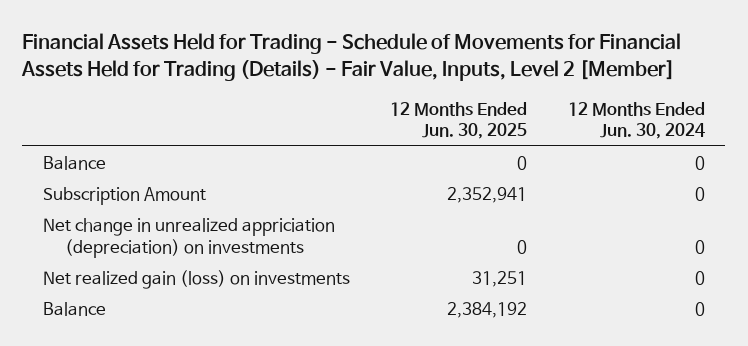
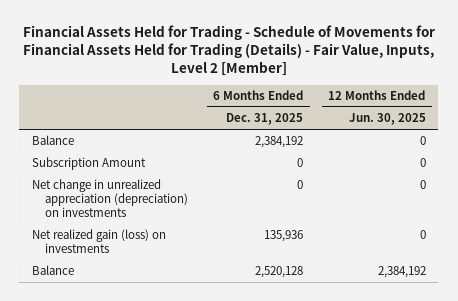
- | 12 Months Ended Jun. 30, 2025 | 12 Months Ended Jun. 30, 2024
+ | 6 Months Ended Dec. 31, 2025 | 12 Months Ended Jun. 30, 2025
- Subscription Amount | 2,352,941 | 0
- Net change in unrealized appriciation (depreciation) on investments | 0 | 0
- Net realized gain (loss) on investments | 31,251 | 0
+ Subscription Amount | 0 | 0
+ Net change in unrealized appreciation (depreciation) on investments | 0 | 0
+ Net realized gain (loss) on investments | 135,936 | 0

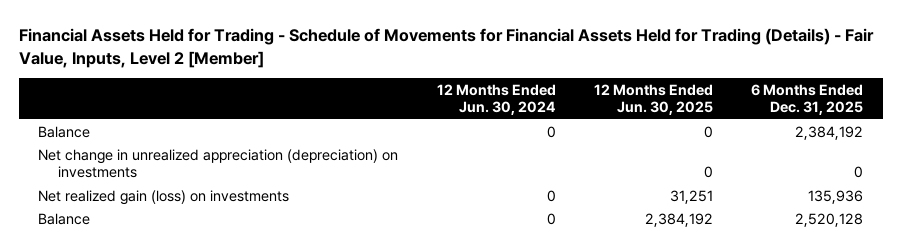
- | 6 Months Ended Dec. 31, 2025 | 12 Months Ended Jun. 30, 2025
+ | 12 Months Ended Jun. 30, 2024 | 12 Months Ended Jun. 30, 2025 | 6 Months Ended Dec. 31, 2025
- Subscription Amount | 0 | 0
- Net realized gain (loss) on investments | 135,936 | 0
+ Net realized gain (loss) on investments | 0 | 31,251 | 135,936

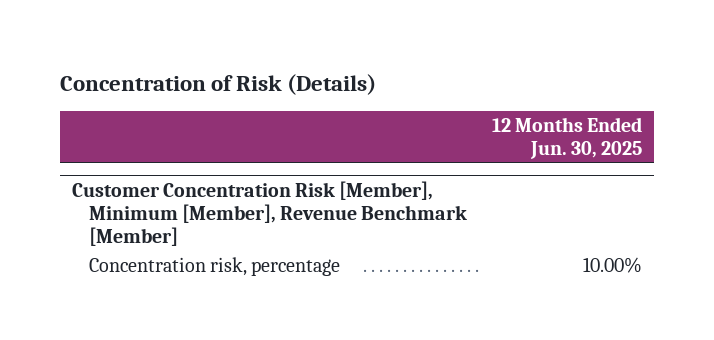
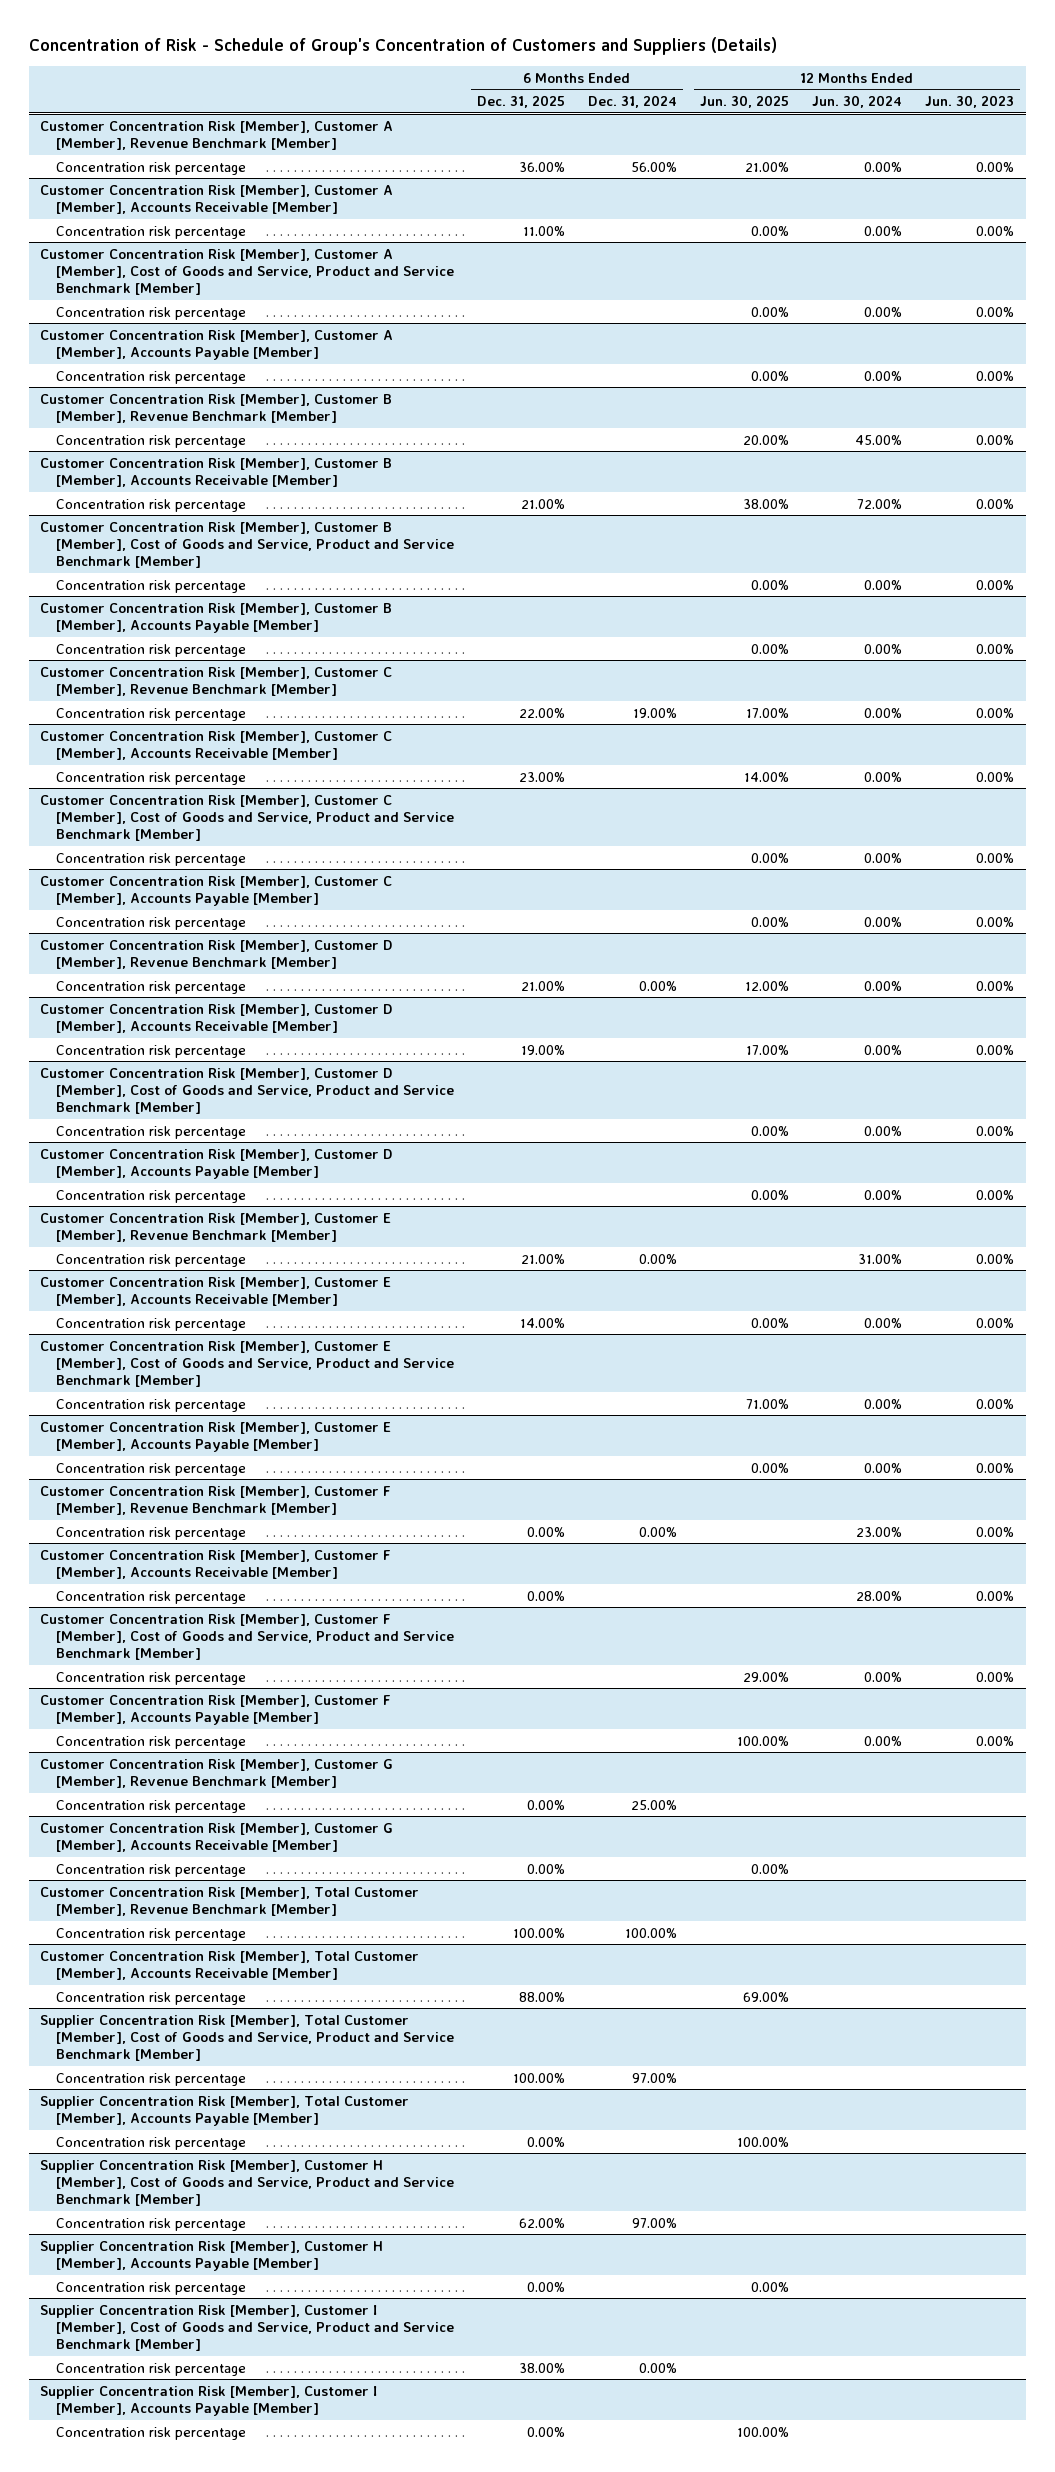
- Concentration of Risk (Details)
+ Concentration of Risk - Schedule of Group's Concentration of Customers and Suppliers (Details)
- | 12 Months Ended Jun. 30, 2025
+ | 6 Months Ended Dec. 31, 2025 | 6 Months Ended Dec. 31, 2024 | 12 Months Ended Jun. 30, 2025 | 12 Months Ended Jun. 30, 2024 | 12 Months Ended Jun. 30, 2023
- Customer Concentration Risk [Member], Minimum [Member], Revenue Benchmark [Member]
- Concentration risk, percentage | 10.00%
+ Customer Concentration Risk [Member], Customer A [Member], Revenue Benchmark [Member]
+ Concentration risk percentage | 36.00% | 56.00% | 21.00% | 0.00% | 0.00%
+ Customer Concentration Risk [Member], Customer A [Member], Accounts Receivable [Member]
+ Concentration risk percentage | 11.00% | | 0.00% | 0.00% | 0.00%
+ Customer Concentration Risk [Member], Customer A [Member], Cost of Goods and Service, Product and Service Benchmark [Member]
+ Concentration risk percentage | | | 0.00% | 0.00% | 0.00%
+ Customer Concentration Risk [Member], Customer A [Member], Accounts Payable [Member]
+ Concentration risk percentage | | | 0.00% | 0.00% | 0.00%
+ Customer Concentration Risk [Member], Customer B [Member], Revenue Benchmark [Member]
+ Concentration risk percentage | | | 20.00% | 45.00% | 0.00%
+ Customer Concentration Risk [Member], Customer B [Member], Accounts Receivable [Member]
+ Concentration risk percentage | 21.00% | | 38.00% | 72.00% | 0.00%
+ Customer Concentration Risk [Member], Customer B [Member], Cost of Goods and Service, Product and Service Benchmark [Member]
+ Concentration risk percentage | | | 0.00% | 0.00% | 0.00%
+ Customer Concentration Risk [Member], Customer B [Member], Accounts Payable [Member]
+ Concentration risk percentage | | | 0.00% | 0.00% | 0.00%
+ Customer Concentration Risk [Member], Customer C [Member], Revenue Benchmark [Member]
+ Concentration risk percentage | 22.00% | 19.00% | 17.00% | 0.00% | 0.00%
+ Customer Concentration Risk [Member], Customer C [Member], Accounts Receivable [Member]
+ Concentration risk percentage | 23.00% | | 14.00% | 0.00% | 0.00%
+ Customer Concentration Risk [Member], Customer C [Member], Cost of Goods and Service, Product and Service Benchmark [Member]
+ Concentration risk percentage | | | 0.00% | 0.00% | 0.00%
+ Customer Concentration Risk [Member], Customer C [Member], Accounts Payable [Member]
+ Concentration risk percentage | | | 0.00% | 0.00% | 0.00%
+ Customer Concentration Risk [Member], Customer D [Member], Revenue Benchmark [Member]
+ Concentration risk percentage | 21.00% | 0.00% | 12.00% | 0.00% | 0.00%
+ Customer Concentration Risk [Member], Customer D [Member], Accounts Receivable [Member]
+ Concentration risk percentage | 19.00% | | 17.00% | 0.00% | 0.00%
+ Customer Concentration Risk [Member], Customer D [Member], Cost of Goods and Service, Product and Service Benchmark [Member]
+ Concentration risk percentage | | | 0.00% | 0.00% | 0.00%
+ Customer Concentration Risk [Member], Customer D [Member], Accounts Payable [Member]
+ Concentration risk percentage | | | 0.00% | 0.00% | 0.00%
+ Customer Concentration Risk [Member], Customer E [Member], Revenue Benchmark [Member]
+ Concentration risk percentage | 21.00% | 0.00% | | 31.00% | 0.00%
+ Customer Concentration Risk [Member], Customer E [Member], Accounts Receivable [Member]
+ Concentration risk percentage | 14.00% | | 0.00% | 0.00% | 0.00%
+ Customer Concentration Risk [Member], Customer E [Member], Cost of Goods and Service, Product and Service Benchmark [Member]
+ Concentration risk percentage | | | 71.00% | 0.00% | 0.00%
+ Customer Concentration Risk [Member], Customer E [Member], Accounts Payable [Member]
+ Concentration risk percentage | | | 0.00% | 0.00% | 0.00%
+ Customer Concentration Risk [Member], Customer F [Member], Revenue Benchmark [Member]
+ Concentration risk percentage | 0.00% | 0.00% | | 23.00% | 0.00%
+ Customer Concentration Risk [Member], Customer F [Member], Accounts Receivable [Member]
+ Concentration risk percentage | 0.00% | | | 28.00% | 0.00%
+ Customer Concentration Risk [Member], Customer F [Member], Cost of Goods and Service, Product and Service Benchmark [Member]
+ Concentration risk percentage | | | 29.00% | 0.00% | 0.00%
+ Customer Concentration Risk [Member], Customer F [Member], Accounts Payable [Member]
+ Concentration risk percentage | | | 100.00% | 0.00% | 0.00%
+ Customer Concentration Risk [Member], Customer G [Member], Revenue Benchmark [Member]
+ Concentration risk percentage | 0.00% | 25.00% | | |
+ Customer Concentration Risk [Member], Customer G [Member], Accounts Receivable [Member]
+ Concentration risk percentage | 0.00% | | 0.00% | |
+ Customer Concentration Risk [Member], Total Customer [Member], Revenue Benchmark [Member]
+ Concentration risk percentage | 100.00% | 100.00% | | |
+ Customer Concentration Risk [Member], Total Customer [Member], Accounts Receivable [Member]
+ Concentration risk percentage | 88.00% | | 69.00% | |
+ Supplier Concentration Risk [Member], Total Customer [Member], Cost of Goods and Service, Product and Service Benchmark [Member]
+ Concentration risk percentage | 100.00% | 97.00% | | |
+ Supplier Concentration Risk [Member], Total Customer [Member], Accounts Payable [Member]
+ Concentration risk percentage | 0.00% | | 100.00% | |
+ Supplier Concentration Risk [Member], Customer H [Member], Cost of Goods and Service, Product and Service Benchmark [Member]
+ Concentration risk percentage | 62.00% | 97.00% | | |
+ Supplier Concentration Risk [Member], Customer H [Member], Accounts Payable [Member]
+ Concentration risk percentage | 0.00% | | 0.00% | |
+ Supplier Concentration Risk [Member], Customer I [Member], Cost of Goods and Service, Product and Service Benchmark [Member]
+ Concentration risk percentage | 38.00% | 0.00% | | |
+ Supplier Concentration Risk [Member], Customer I [Member], Accounts Payable [Member]
+ Concentration risk percentage | 0.00% | | 100.00% | |

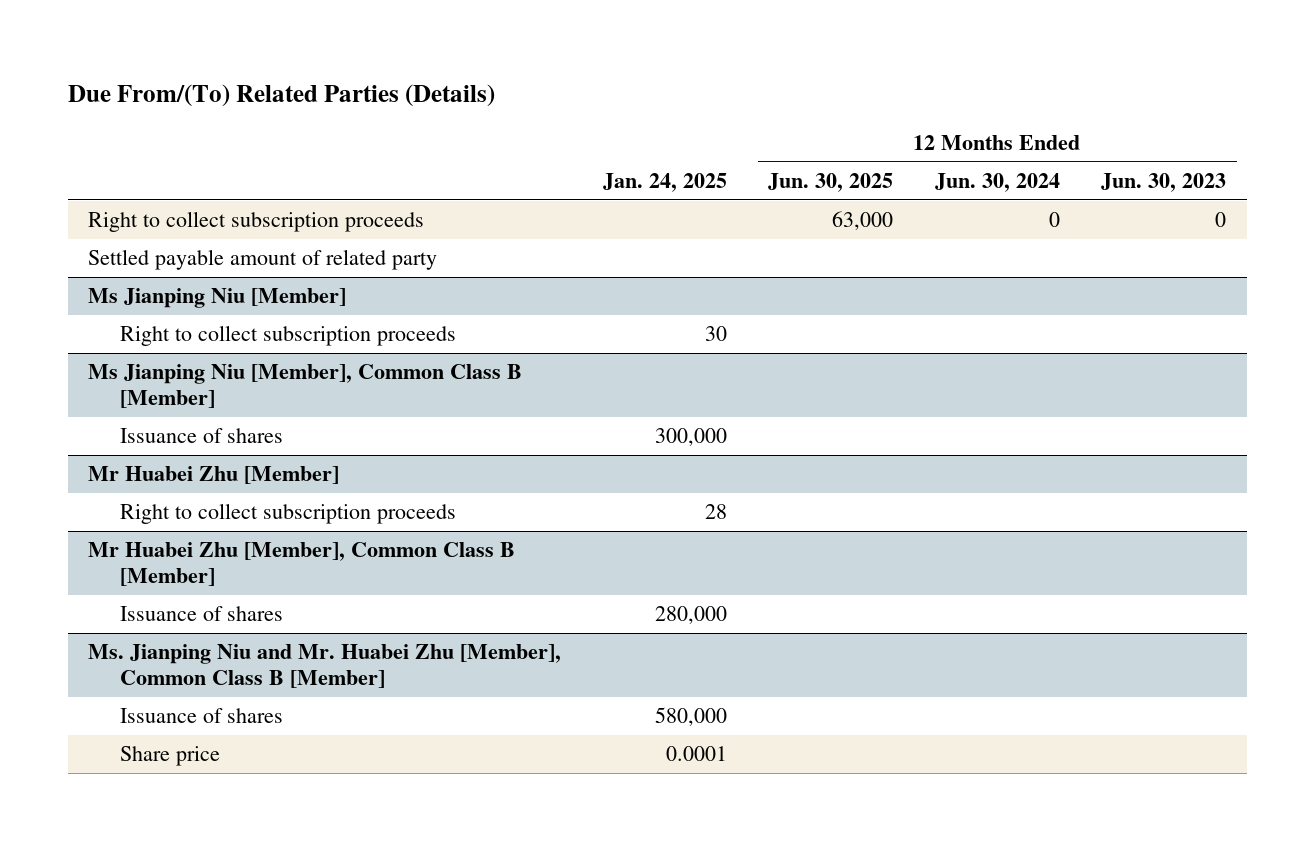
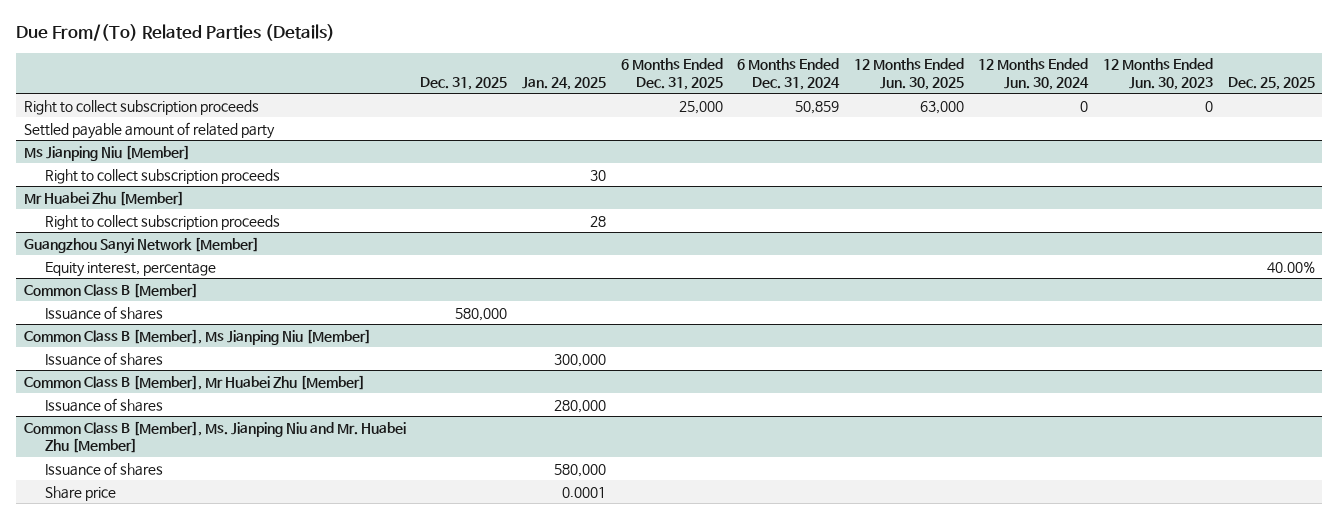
- | Jan. 24, 2025 | 12 Months Ended Jun. 30, 2025 | 12 Months Ended Jun. 30, 2024 | 12 Months Ended Jun. 30, 2023
+ | Dec. 31, 2025 | Jan. 24, 2025 | 6 Months Ended Dec. 31, 2025 | 6 Months Ended Dec. 31, 2024 | 12 Months Ended Jun. 30, 2025 | 12 Months Ended Jun. 30, 2024 | 12 Months Ended Jun. 30, 2023 | Dec. 25, 2025
- Ms Jianping Niu [Member], Common Class B [Member]
- Issuance of shares | 300,000 | | |
- Mr Huabei Zhu [Member], Common Class B [Member]
+ Guangzhou Sanyi Network [Member]
+ Equity interest, percentage | | | | | | | | 40.00%
+ Common Class B [Member]
+ Issuance of shares | 580,000 | | | | | | |
+ Common Class B [Member], Ms Jianping Niu [Member]
+ Issuance of shares | | 300,000 | | | | | |
+ Common Class B [Member], Mr Huabei Zhu [Member]
- Ms. Jianping Niu and Mr. Huabei Zhu [Member], Common Class B [Member]
+ Common Class B [Member], Ms. Jianping Niu and Mr. Huabei Zhu [Member]

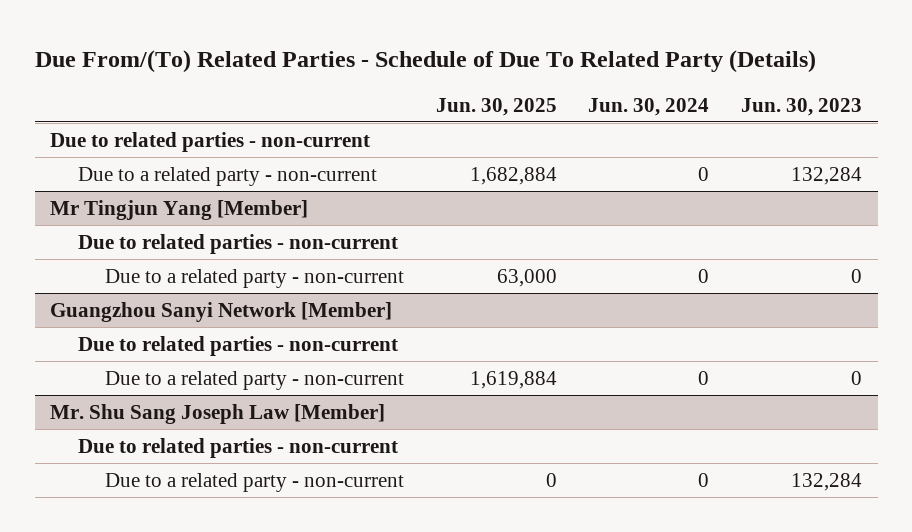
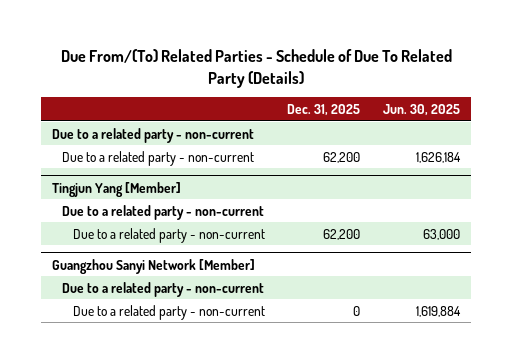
- | Jun. 30, 2025 | Jun. 30, 2024 | Jun. 30, 2023
+ | Dec. 31, 2025 | Jun. 30, 2025
- Due to related parties - non-current
- Due to a related party - non-current | 1,682,884 | 0 | 132,284
- Mr Tingjun Yang [Member]
- Due to related parties - non-current
+ Due to a related party - non-current
+ Due to a related party - non-current | 62,200 | 1,626,184
+ Tingjun Yang [Member]
+ Due to a related party - non-current
@ Guangzhou Sanyi Network [Member]
- Due to related parties - non-current
+ Due to a related party - non-current
- Mr. Shu Sang Joseph Law [Member]
- Due to related parties - non-current
- Due to a related party - non-current | 0 | 0 | 132,284

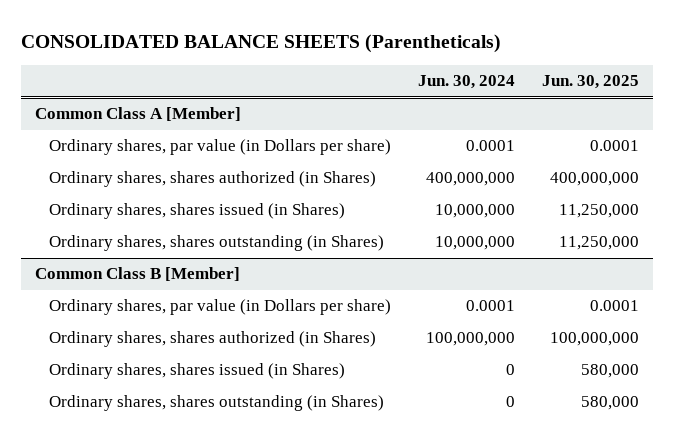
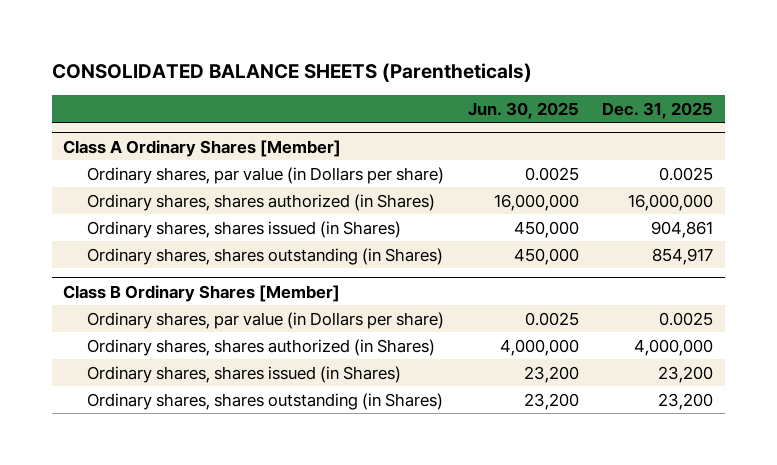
- | Jun. 30, 2024 | Jun. 30, 2025
+ | Jun. 30, 2025 | Dec. 31, 2025
- Common Class A [Member]
- Ordinary shares, par value (in Dollars per share) | 0.0001 | 0.0001
- Ordinary shares, shares authorized (in Shares) | 400,000,000 | 400,000,000
- Ordinary shares, shares issued (in Shares) | 10,000,000 | 11,250,000
- Ordinary shares, shares outstanding (in Shares) | 10,000,000 | 11,250,000
- Common Class B [Member]
- Ordinary shares, par value (in Dollars per share) | 0.0001 | 0.0001
- Ordinary shares, shares authorized (in Shares) | 100,000,000 | 100,000,000
- Ordinary shares, shares issued (in Shares) | 0 | 580,000
- Ordinary shares, shares outstanding (in Shares) | 0 | 580,000
+ Class A Ordinary Shares [Member]
+ Ordinary shares, par value (in Dollars per share) | 0.0025 | 0.0025
+ Ordinary shares, shares authorized (in Shares) | 16,000,000 | 16,000,000
+ Ordinary shares, shares issued (in Shares) | 450,000 | 904,861
+ Ordinary shares, shares outstanding (in Shares) | 450,000 | 854,917
+ Class B Ordinary Shares [Member]
+ Ordinary shares, par value (in Dollars per share) | 0.0025 | 0.0025
+ Ordinary shares, shares authorized (in Shares) | 4,000,000 | 4,000,000
+ Ordinary shares, shares issued (in Shares) | 23,200 | 23,200
+ Ordinary shares, shares outstanding (in Shares) | 23,200 | 23,200

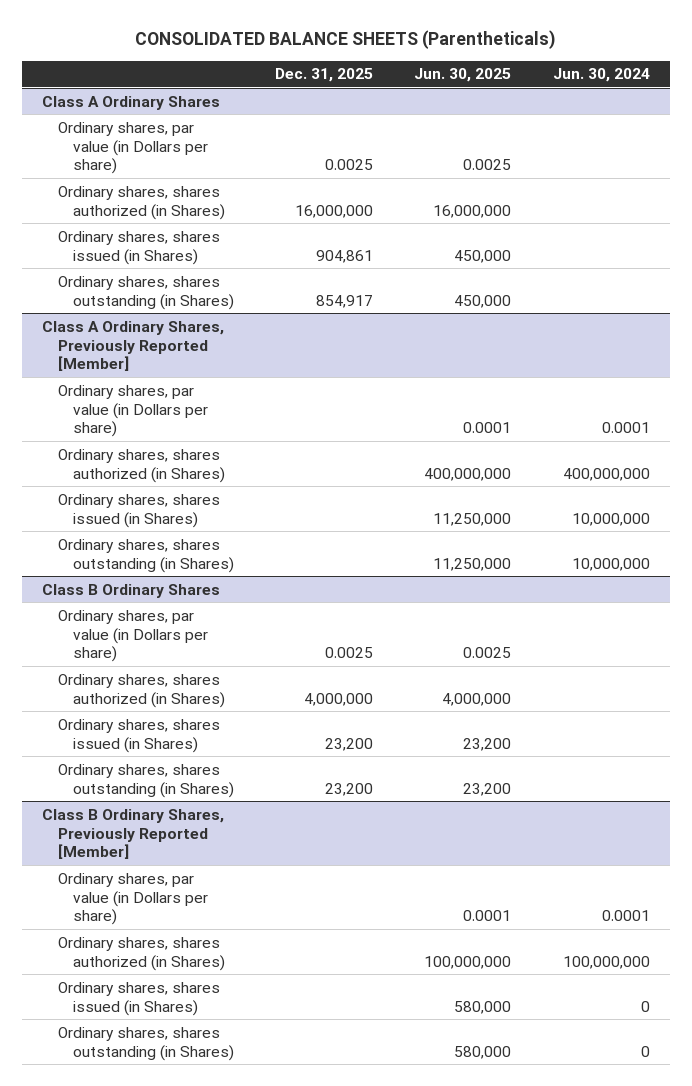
- | Jun. 30, 2025 | Dec. 31, 2025
+ | Dec. 31, 2025 | Jun. 30, 2025 | Jun. 30, 2024
- Class A Ordinary Shares [Member]
+ Class A Ordinary Shares
- Class B Ordinary Shares [Member]
+ Class A Ordinary Shares, Previously Reported [Member]
+ Ordinary shares, par value (in Dollars per share) | | 0.0001 | 0.0001
+ Ordinary shares, shares authorized (in Shares) | | 400,000,000 | 400,000,000
+ Ordinary shares, shares issued (in Shares) | | 11,250,000 | 10,000,000
+ Ordinary shares, shares outstanding (in Shares) | | 11,250,000 | 10,000,000
+ Class B Ordinary Shares
+ Class B Ordinary Shares, Previously Reported [Member]
+ Ordinary shares, par value (in Dollars per share) | | 0.0001 | 0.0001
+ Ordinary shares, shares authorized (in Shares) | | 100,000,000 | 100,000,000
+ Ordinary shares, shares issued (in Shares) | | 580,000 | 0
+ Ordinary shares, shares outstanding (in Shares) | | 580,000 | 0

